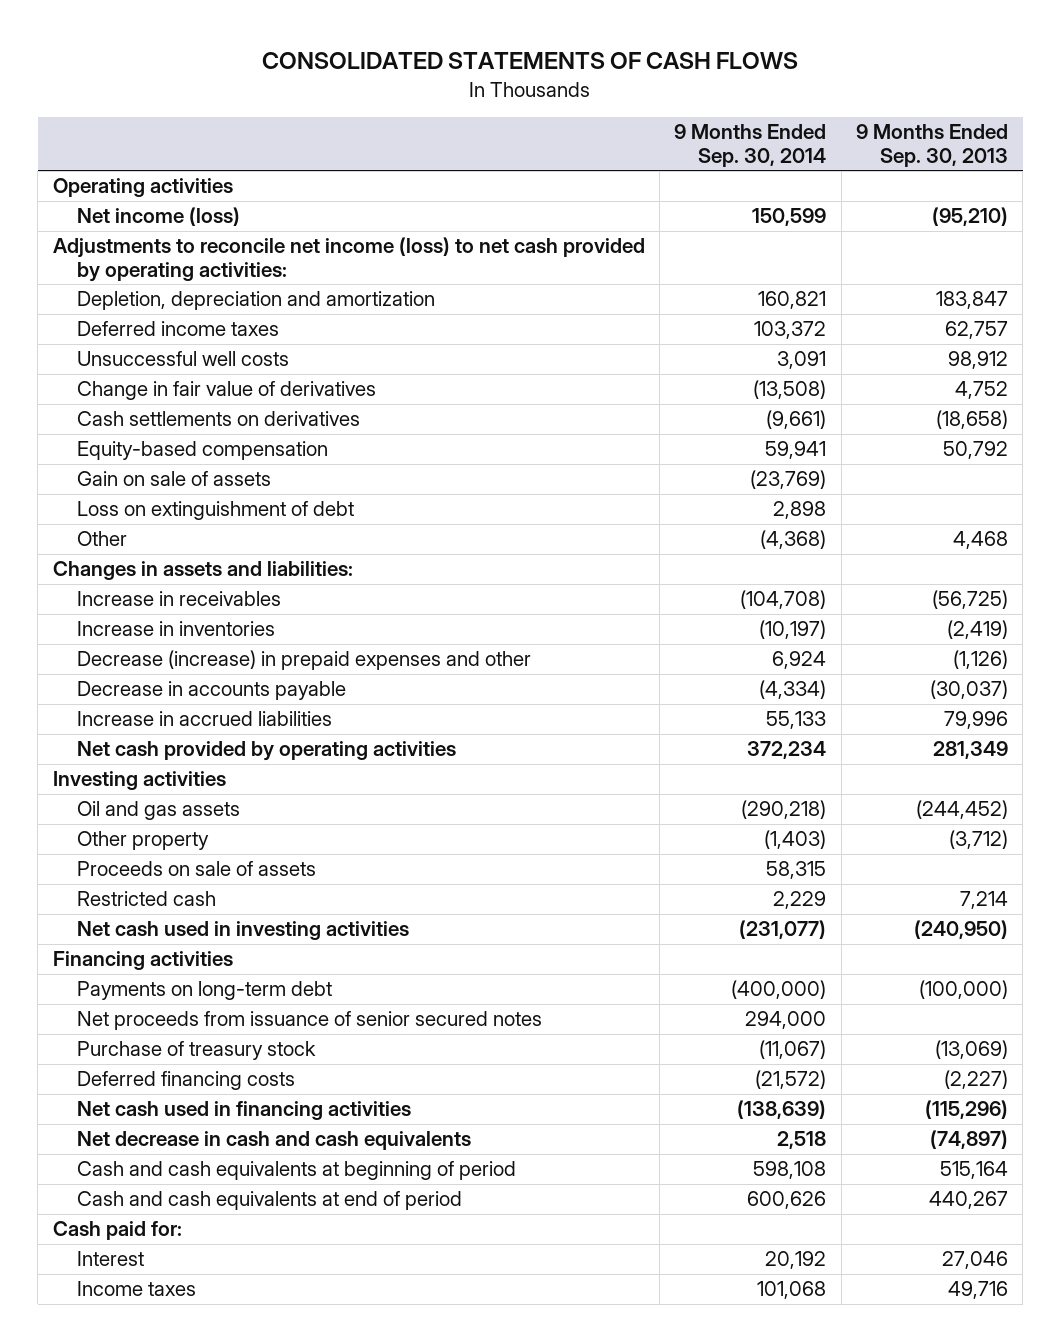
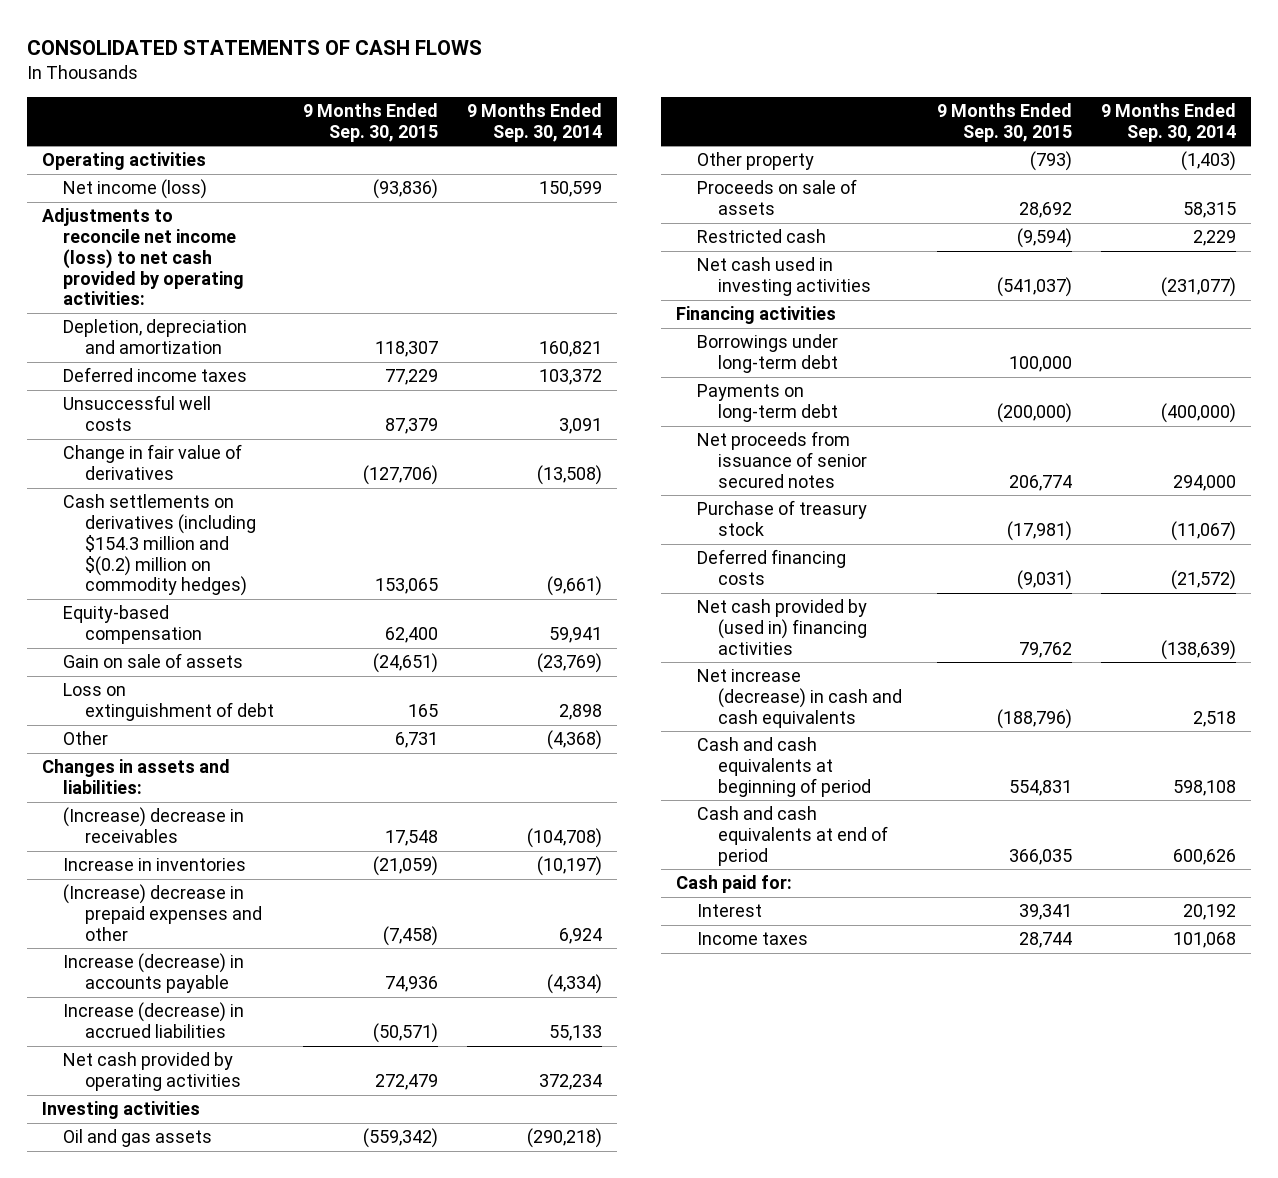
- | 9 Months Ended Sep. 30, 2014 | 9 Months Ended Sep. 30, 2013
+ | 9 Months Ended Sep. 30, 2015 | 9 Months Ended Sep. 30, 2014
- Cash settlements on derivatives | (9,661) | (18,658)
+ Cash settlements on derivatives (including $154.3 million and $(0.2) million on commodity hedges) | 153,065 | (9,661)
- Increase in receivables | (104,708) | (56,725)
+ (Increase) decrease in receivables | 17,548 | (104,708)
- Decrease (increase) in prepaid expenses and other | 6,924 | (1,126)
- Decrease in accounts payable | (4,334) | (30,037)
- Increase in accrued liabilities | 55,133 | 79,996
+ (Increase) decrease in prepaid expenses and other | (7,458) | 6,924
+ Increase (decrease) in accounts payable | 74,936 | (4,334)
+ Increase (decrease) in accrued liabilities | (50,571) | 55,133
+ Borrowings under long-term debt | 100,000 |
- Net cash used in financing activities | (138,639) | (115,296)
- Net decrease in cash and cash equivalents | 2,518 | (74,897)
+ Net cash provided by (used in) financing activities | 79,762 | (138,639)
+ Net increase (decrease) in cash and cash equivalents | (188,796) | 2,518

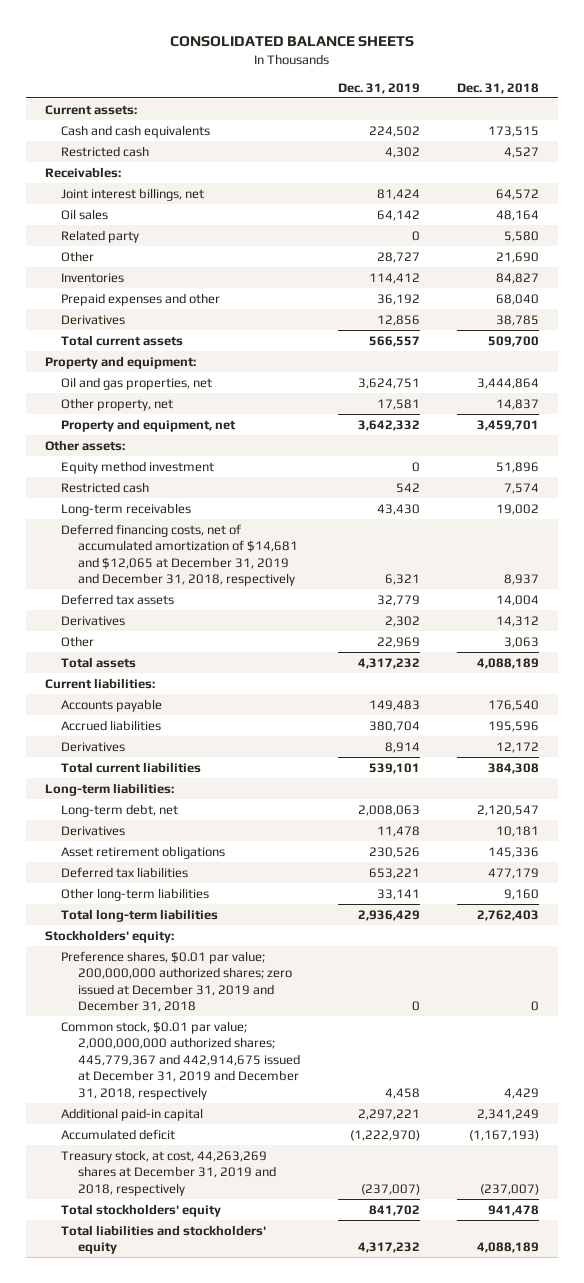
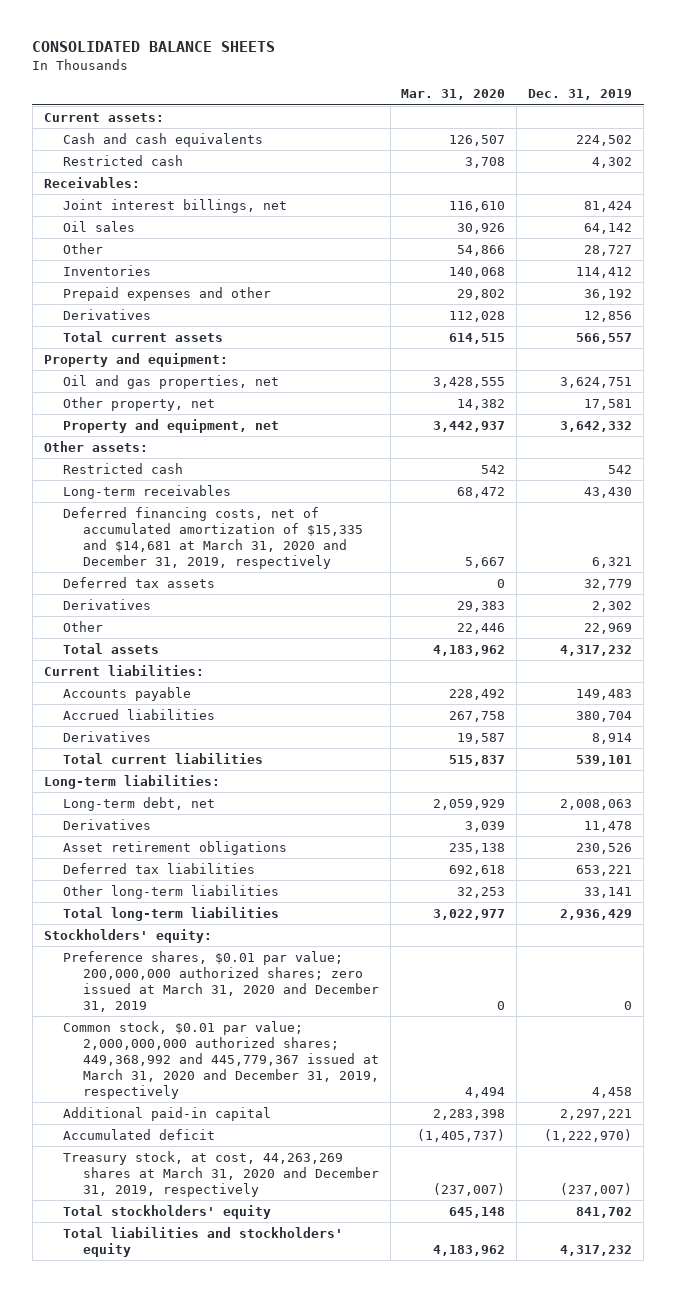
- | Dec. 31, 2019 | Dec. 31, 2018
+ | Mar. 31, 2020 | Dec. 31, 2019
- Related party | 0 | 5,580
- Equity method investment | 0 | 51,896
- Deferred financing costs, net of accumulated amortization of $14,681 and $12,065 at December 31, 2019 and December 31, 2018, respectively | 6,321 | 8,937
+ Deferred financing costs, net of accumulated amortization of $15,335 and $14,681 at March 31, 2020 and December 31, 2019, respectively | 5,667 | 6,321
- Preference shares, $0.01 par value; 200,000,000 authorized shares; zero issued at December 31, 2019 and December 31, 2018 | 0 | 0
- Common stock, $0.01 par value; 2,000,000,000 authorized shares; 445,779,367 and 442,914,675 issued at December 31, 2019 and December 31, 2018, respectively | 4,458 | 4,429
+ Preference shares, $0.01 par value; 200,000,000 authorized shares; zero issued at March 31, 2020 and December 31, 2019 | 0 | 0
+ Common stock, $0.01 par value; 2,000,000,000 authorized shares; 449,368,992 and 445,779,367 issued at March 31, 2020 and December 31, 2019, respectively | 4,494 | 4,458
- Treasury stock, at cost, 44,263,269 shares at December 31, 2019 and 2018, respectively | (237,007) | (237,007)
+ Treasury stock, at cost, 44,263,269 shares at March 31, 2020 and December 31, 2019, respectively | (237,007) | (237,007)

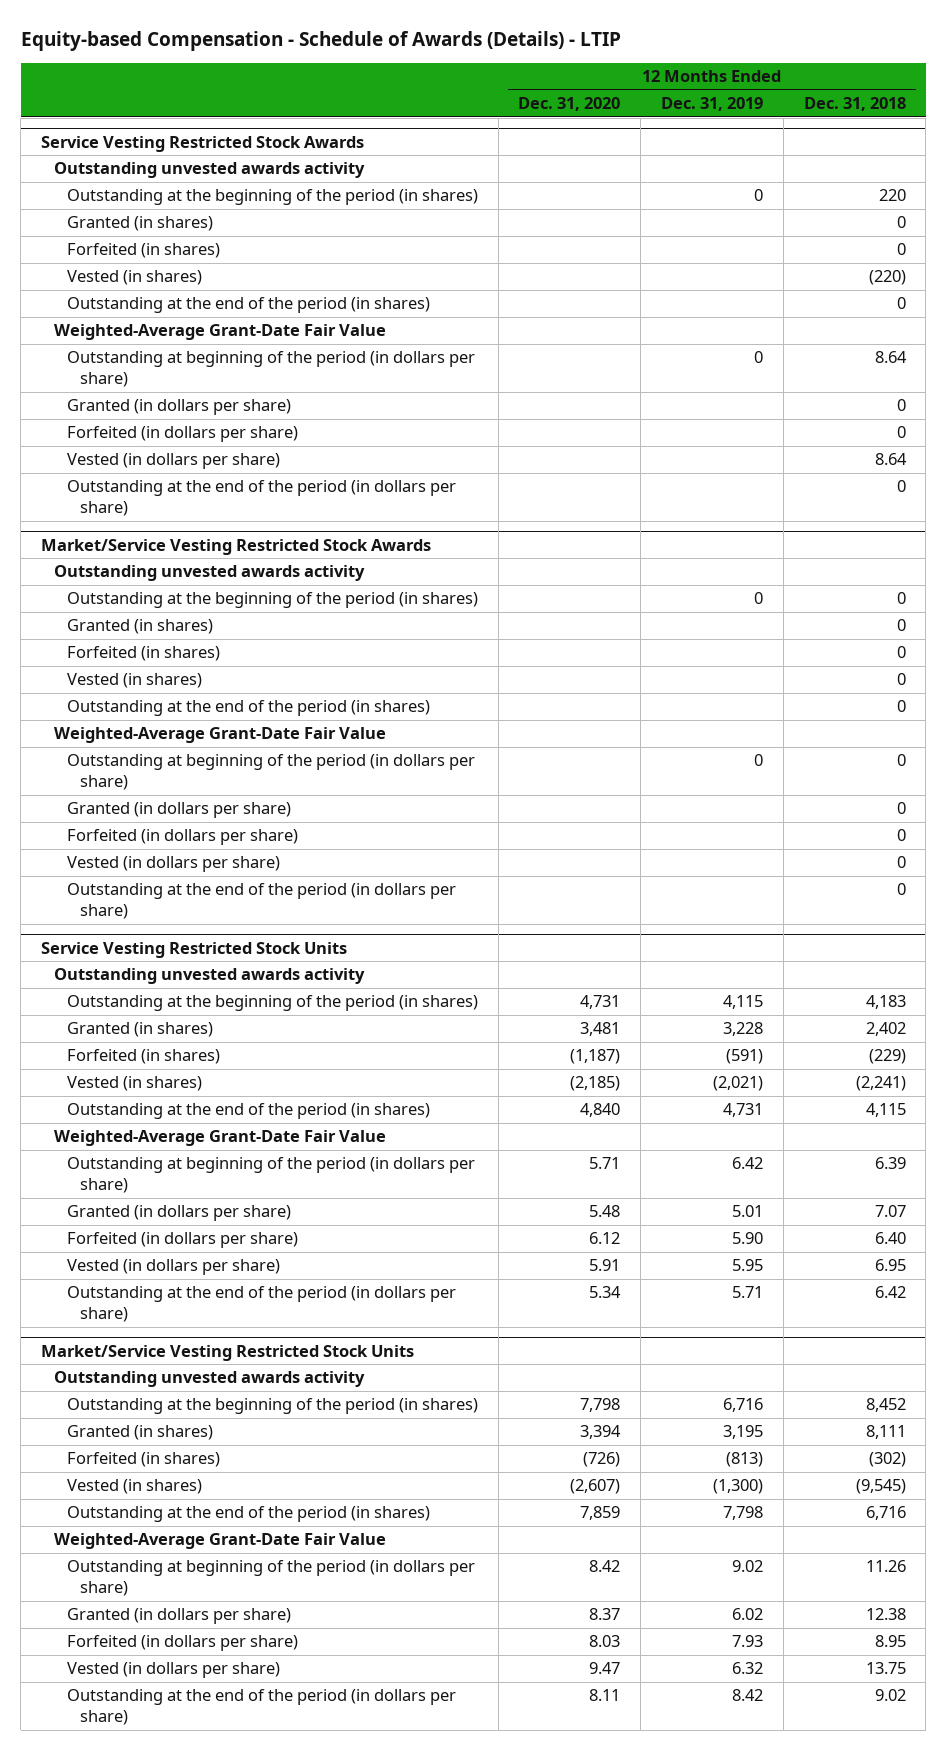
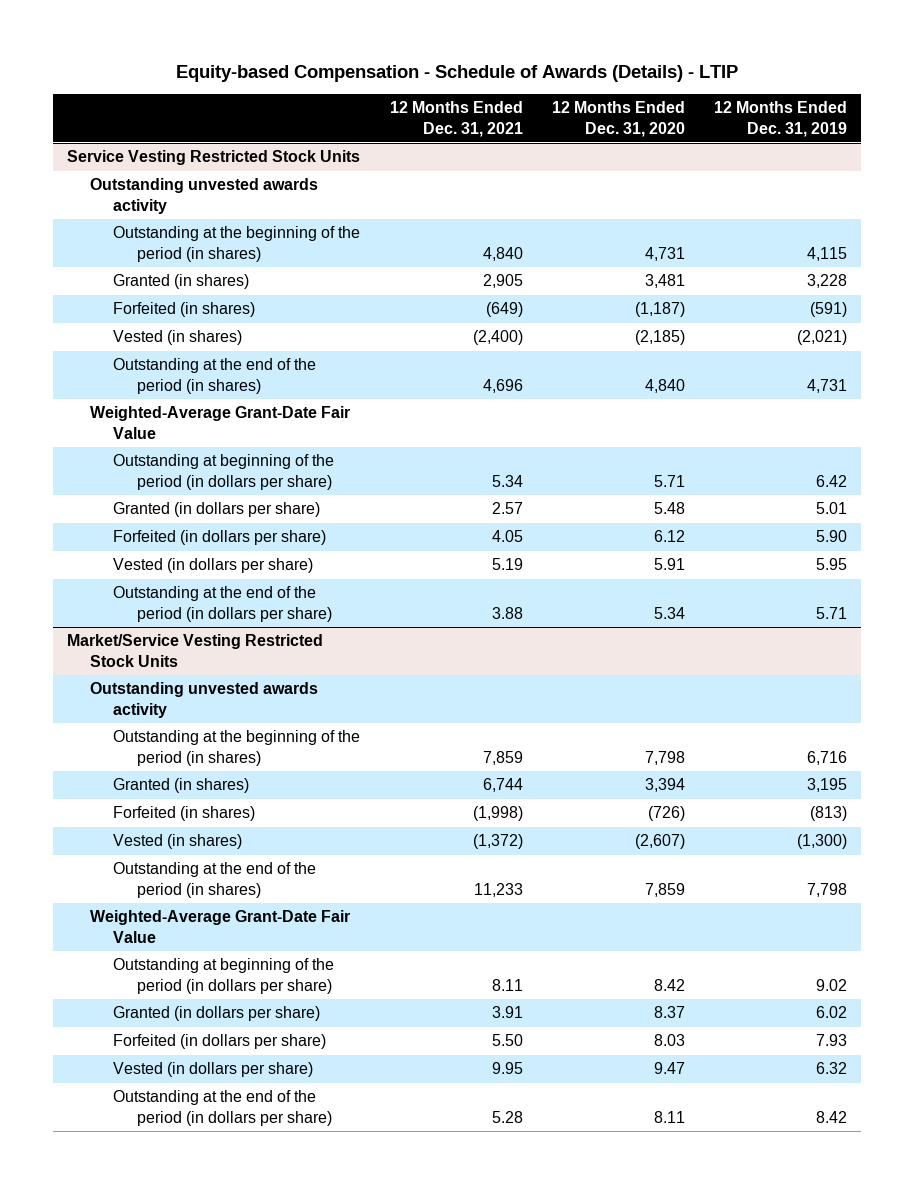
- | 12 Months Ended Dec. 31, 2020 | 12 Months Ended Dec. 31, 2019 | 12 Months Ended Dec. 31, 2018
+ | 12 Months Ended Dec. 31, 2021 | 12 Months Ended Dec. 31, 2020 | 12 Months Ended Dec. 31, 2019
- Service Vesting Restricted Stock Awards
- Outstanding unvested awards activity
- Outstanding at the beginning of the period (in shares) | | 0 | 220
- Granted (in shares) | | | 0
- Forfeited (in shares) | | | 0
- Vested (in shares) | | | (220)
- Outstanding at the end of the period (in shares) | | | 0
- Weighted-Average Grant-Date Fair Value
- Outstanding at beginning of the period (in dollars per share) | | 0 | 8.64
- Granted (in dollars per share) | | | 0
- Forfeited (in dollars per share) | | | 0
- Vested (in dollars per share) | | | 8.64
- Outstanding at the end of the period (in dollars per share) | | | 0
- Market/Service Vesting Restricted Stock Awards
- Outstanding unvested awards activity
- Outstanding at the beginning of the period (in shares) | | 0 | 0
- Granted (in shares) | | | 0
- Forfeited (in shares) | | | 0
- Vested (in shares) | | | 0
- Outstanding at the end of the period (in shares) | | | 0
- Weighted-Average Grant-Date Fair Value
- Outstanding at beginning of the period (in dollars per share) | | 0 | 0
- Granted (in dollars per share) | | | 0
- Forfeited (in dollars per share) | | | 0
- Vested (in dollars per share) | | | 0
- Outstanding at the end of the period (in dollars per share) | | | 0

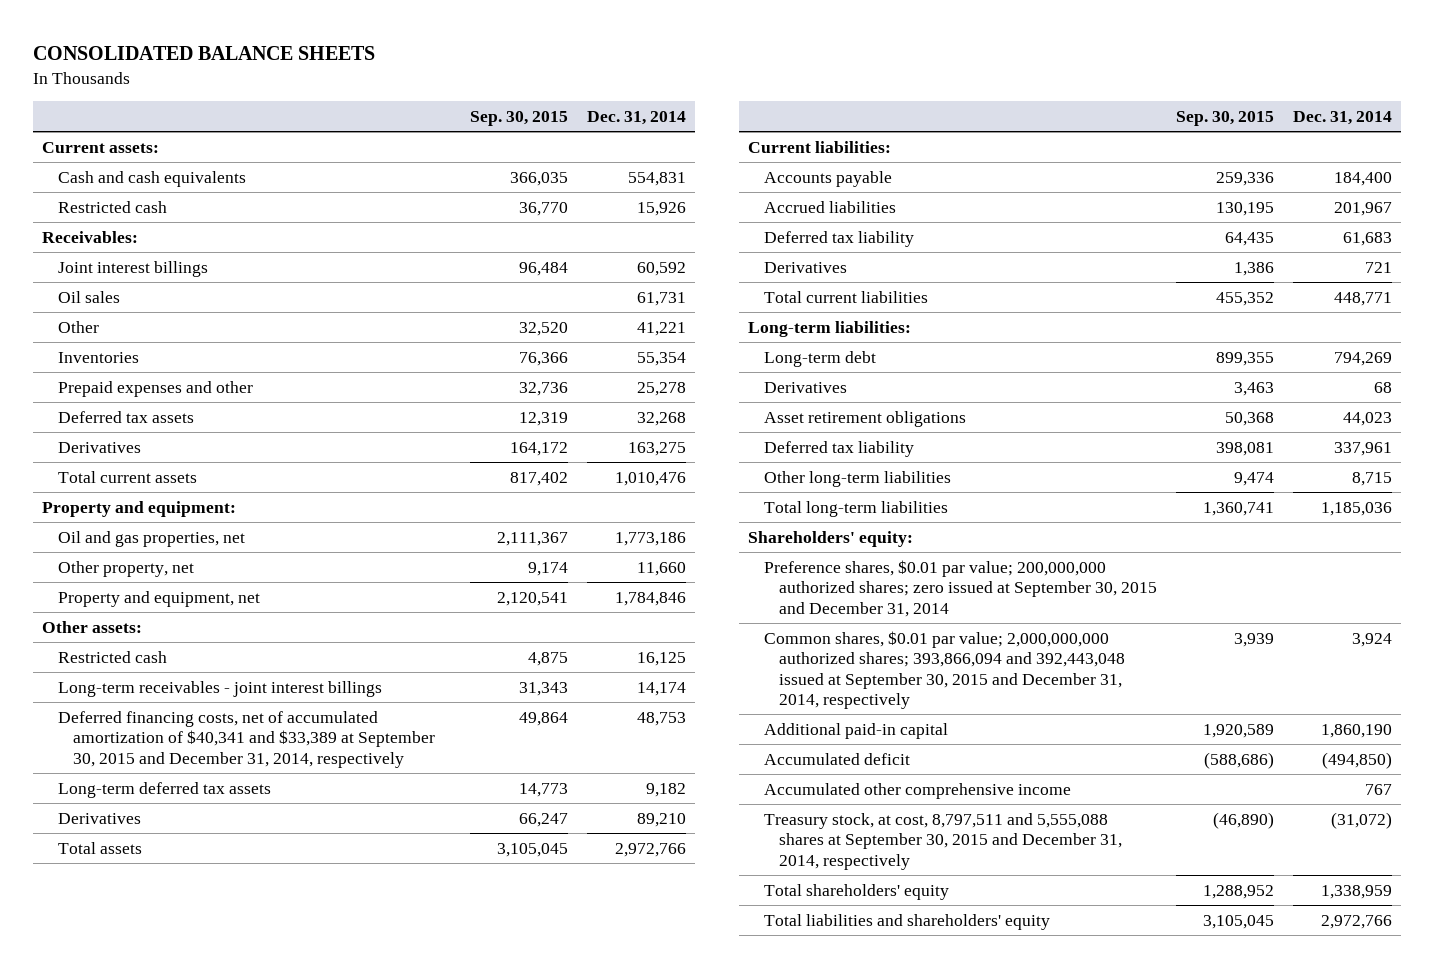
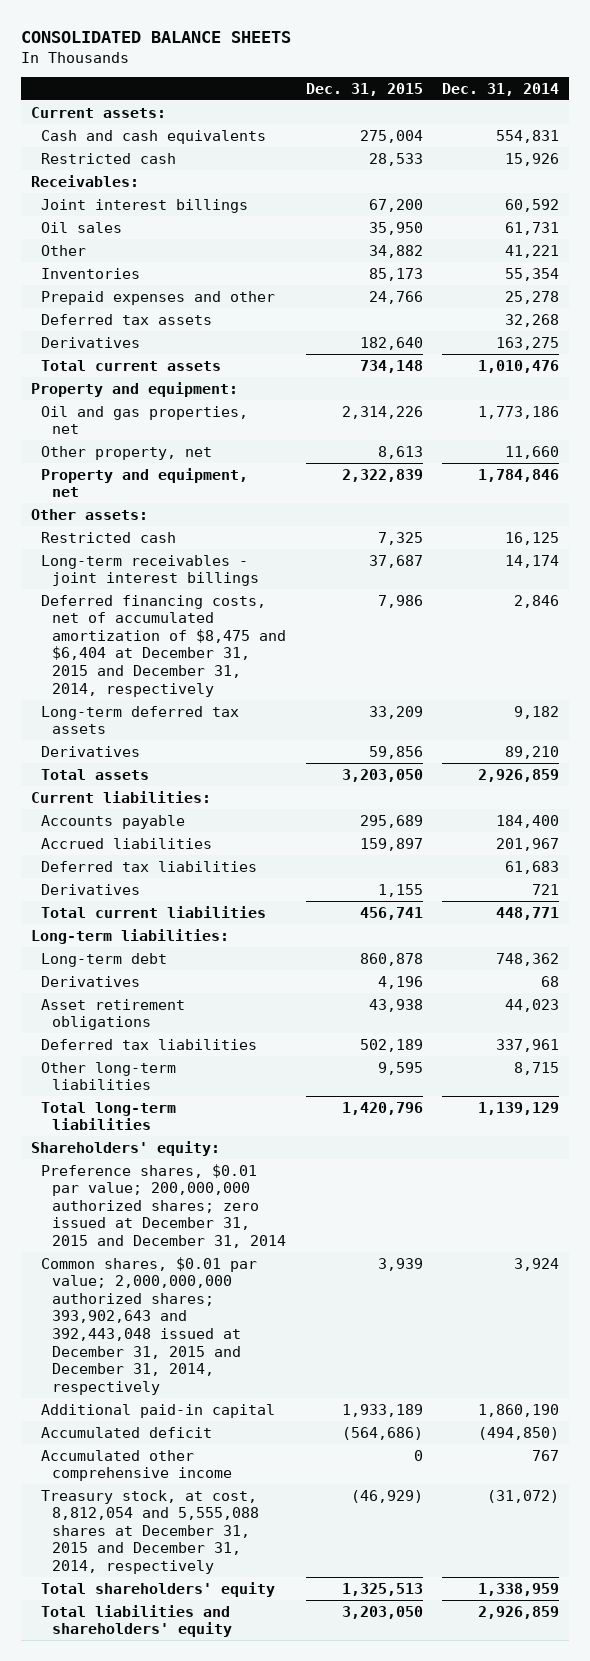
- | Sep. 30, 2015 | Dec. 31, 2014
+ | Dec. 31, 2015 | Dec. 31, 2014
- Deferred financing costs, net of accumulated amortization of $40,341 and $33,389 at September 30, 2015 and December 31, 2014, respectively | 49,864 | 48,753
+ Deferred financing costs, net of accumulated amortization of $8,475 and $6,404 at December 31, 2015 and December 31, 2014, respectively | 7,986 | 2,846
- Total assets | 3,105,045 | 2,972,766
+ Total assets | 3,203,050 | 2,926,859
- Deferred tax liability | 64,435 | 61,683
+ Deferred tax liabilities | | 61,683
- Long-term debt | 899,355 | 794,269
+ Long-term debt | 860,878 | 748,362
- Deferred tax liability | 398,081 | 337,961
+ Deferred tax liabilities | 502,189 | 337,961
- Total long-term liabilities | 1,360,741 | 1,185,036
+ Total long-term liabilities | 1,420,796 | 1,139,129
- Preference shares, $0.01 par value; 200,000,000 authorized shares; zero issued at September 30, 2015 and December 31, 2014
- Common shares, $0.01 par value; 2,000,000,000 authorized shares; 393,866,094 and 392,443,048 issued at September 30, 2015 and December 31, 2014, respectively | 3,939 | 3,924
+ Preference shares, $0.01 par value; 200,000,000 authorized shares; zero issued at December 31, 2015 and December 31, 2014
+ Common shares, $0.01 par value; 2,000,000,000 authorized shares; 393,902,643 and 392,443,048 issued at December 31, 2015 and December 31, 2014, respectively | 3,939 | 3,924
- Treasury stock, at cost, 8,797,511 and 5,555,088 shares at September 30, 2015 and December 31, 2014, respectively | (46,890) | (31,072)
+ Treasury stock, at cost, 8,812,054 and 5,555,088 shares at December 31, 2015 and December 31, 2014, respectively | (46,929) | (31,072)
- Total liabilities and shareholders' equity | 3,105,045 | 2,972,766
+ Total liabilities and shareholders' equity | 3,203,050 | 2,926,859

